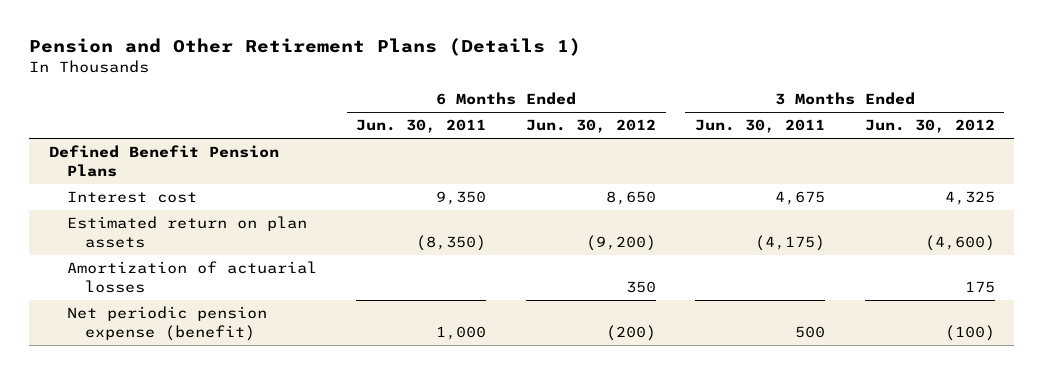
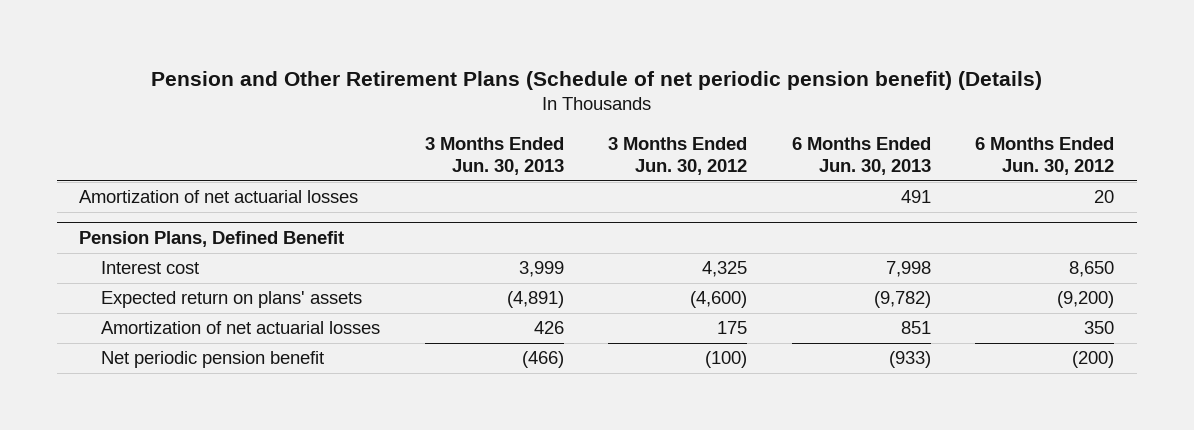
- Pension and Other Retirement Plans (Details 1)
+ Pension and Other Retirement Plans (Schedule of net periodic pension benefit) (Details)
- | 6 Months Ended Jun. 30, 2011 | 6 Months Ended Jun. 30, 2012 | 3 Months Ended Jun. 30, 2011 | 3 Months Ended Jun. 30, 2012
+ | 3 Months Ended Jun. 30, 2013 | 3 Months Ended Jun. 30, 2012 | 6 Months Ended Jun. 30, 2013 | 6 Months Ended Jun. 30, 2012
- Defined Benefit Pension Plans
+ Amortization of net actuarial losses | | | 491 | 20
+ Pension Plans, Defined Benefit
- Estimated return on plan assets | (8,350) | (9,200) | (4,175) | (4,600)
- Amortization of actuarial losses | | 350 | | 175
- Net periodic pension expense (benefit) | 1,000 | (200) | 500 | (100)
+ Expected return on plans' assets | (4,891) | (4,600) | (9,782) | (9,200)
+ Amortization of net actuarial losses | 426 | 175 | 851 | 350
+ Net periodic pension benefit | (466) | (100) | (933) | (200)

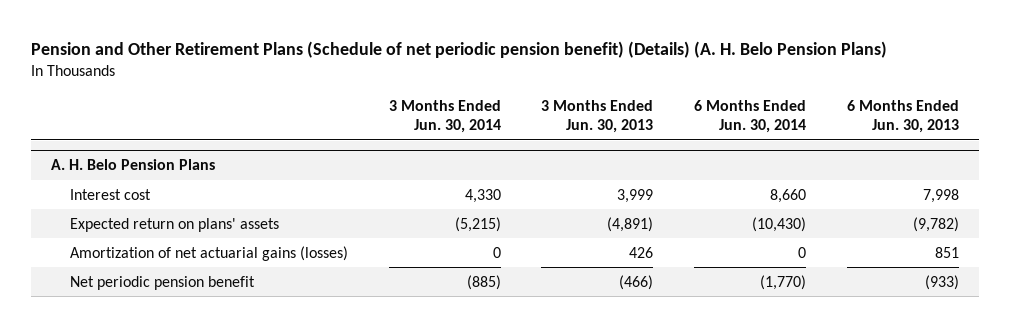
- Pension and Other Retirement Plans (Schedule of net periodic pension benefit) (Details)
+ Pension and Other Retirement Plans (Schedule of net periodic pension benefit) (Details) (A. H. Belo Pension Plans)
- | 3 Months Ended Jun. 30, 2013 | 3 Months Ended Jun. 30, 2012 | 6 Months Ended Jun. 30, 2013 | 6 Months Ended Jun. 30, 2012
+ | 3 Months Ended Jun. 30, 2014 | 3 Months Ended Jun. 30, 2013 | 6 Months Ended Jun. 30, 2014 | 6 Months Ended Jun. 30, 2013
- Amortization of net actuarial losses | | | 491 | 20
- Pension Plans, Defined Benefit
+ A. H. Belo Pension Plans
- Amortization of net actuarial losses | 426 | 175 | 851 | 350
+ Amortization of net actuarial gains (losses) | 0 | 426 | 0 | 851

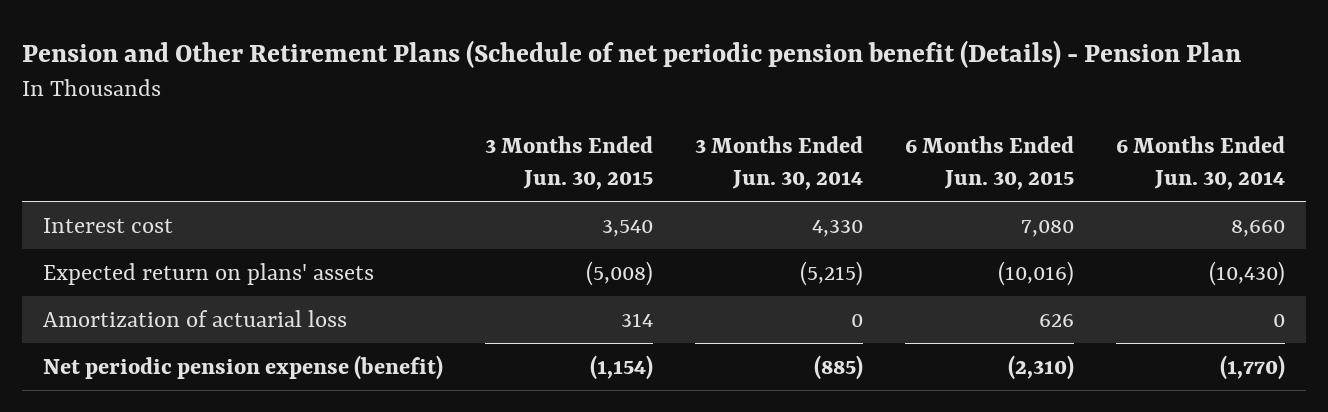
- Pension and Other Retirement Plans (Schedule of net periodic pension benefit) (Details) (A. H. Belo Pension Plans)
+ Pension and Other Retirement Plans (Schedule of net periodic pension benefit (Details) - Pension Plan
- | 3 Months Ended Jun. 30, 2014 | 3 Months Ended Jun. 30, 2013 | 6 Months Ended Jun. 30, 2014 | 6 Months Ended Jun. 30, 2013
+ | 3 Months Ended Jun. 30, 2015 | 3 Months Ended Jun. 30, 2014 | 6 Months Ended Jun. 30, 2015 | 6 Months Ended Jun. 30, 2014
- A. H. Belo Pension Plans
- Amortization of net actuarial gains (losses) | 0 | 426 | 0 | 851
- Net periodic pension benefit | (885) | (466) | (1,770) | (933)
+ Amortization of actuarial loss | 314 | 0 | 626 | 0
+ Net periodic pension expense (benefit) | (1,154) | (885) | (2,310) | (1,770)

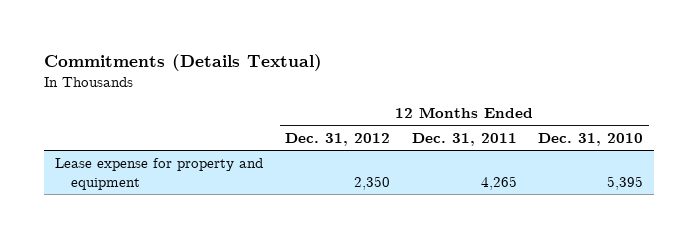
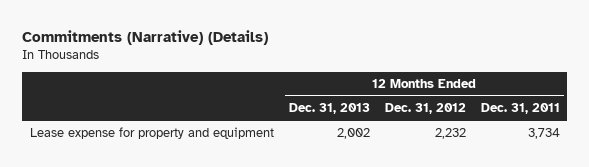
- Commitments (Details Textual)
+ Commitments (Narrative) (Details)
- | 12 Months Ended Dec. 31, 2012 | 12 Months Ended Dec. 31, 2011 | 12 Months Ended Dec. 31, 2010
+ | 12 Months Ended Dec. 31, 2013 | 12 Months Ended Dec. 31, 2012 | 12 Months Ended Dec. 31, 2011
- Lease expense for property and equipment | 2,350 | 4,265 | 5,395
+ Lease expense for property and equipment | 2,002 | 2,232 | 3,734

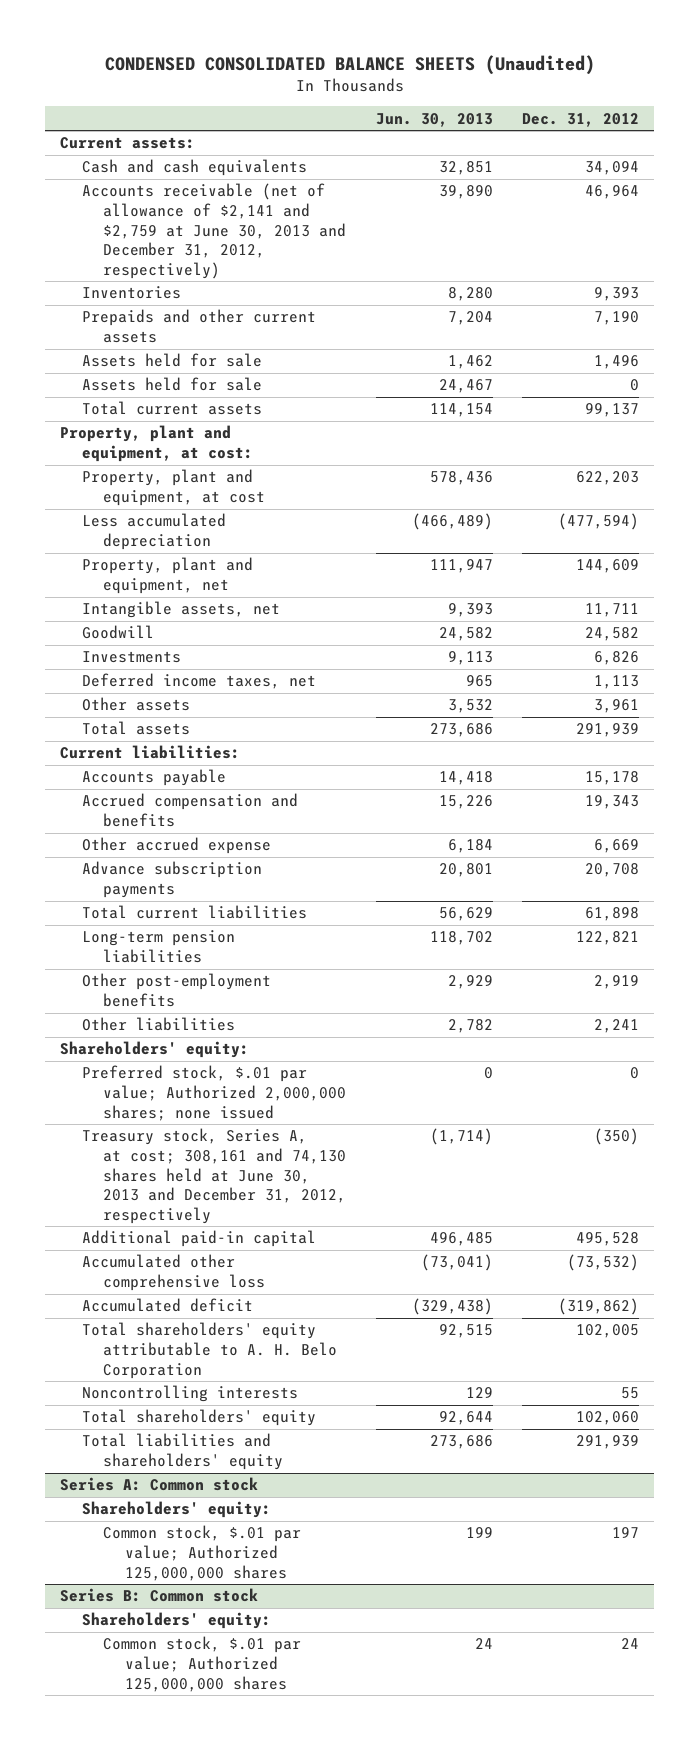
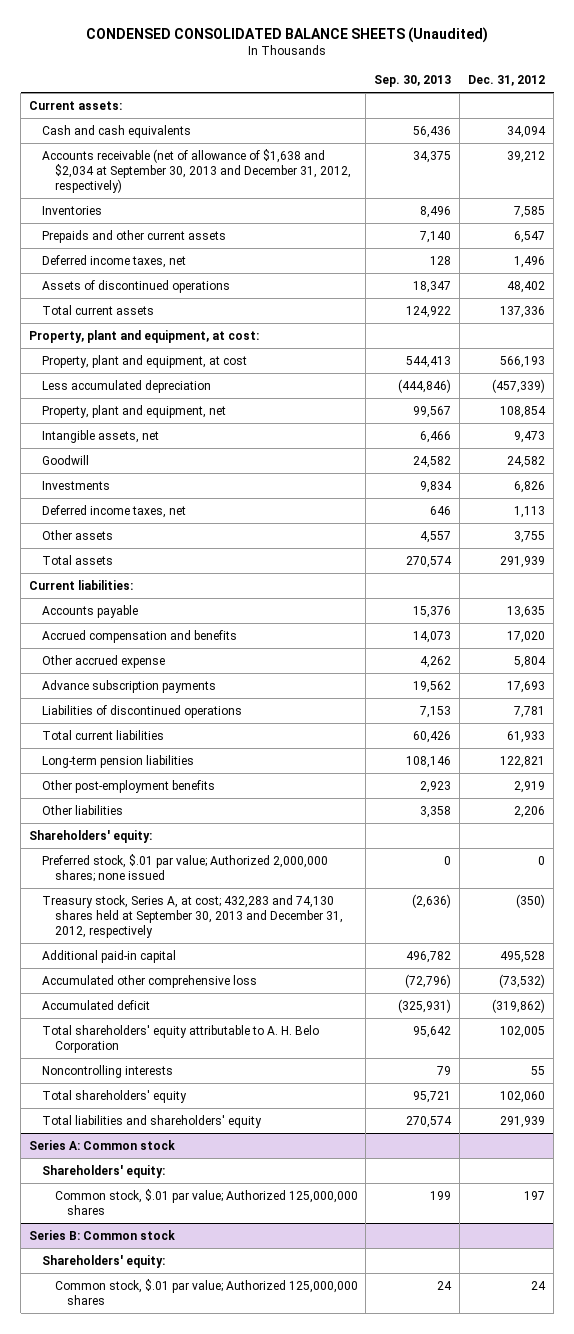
- | Jun. 30, 2013 | Dec. 31, 2012
+ | Sep. 30, 2013 | Dec. 31, 2012
- Accounts receivable (net of allowance of $2,141 and $2,759 at June 30, 2013 and December 31, 2012, respectively) | 39,890 | 46,964
- Inventories | 8,280 | 9,393
- Prepaids and other current assets | 7,204 | 7,190
- Assets held for sale | 1,462 | 1,496
- Assets held for sale | 24,467 | 0
- Total current assets | 114,154 | 99,137
+ Accounts receivable (net of allowance of $1,638 and $2,034 at September 30, 2013 and December 31, 2012, respectively) | 34,375 | 39,212
+ Inventories | 8,496 | 7,585
+ Prepaids and other current assets | 7,140 | 6,547
+ Deferred income taxes, net | 128 | 1,496
+ Assets of discontinued operations | 18,347 | 48,402
+ Total current assets | 124,922 | 137,336
- Property, plant and equipment, at cost | 578,436 | 622,203
- Less accumulated depreciation | (466,489) | (477,594)
- Property, plant and equipment, net | 111,947 | 144,609
- Intangible assets, net | 9,393 | 11,711
+ Property, plant and equipment, at cost | 544,413 | 566,193
+ Less accumulated depreciation | (444,846) | (457,339)
+ Property, plant and equipment, net | 99,567 | 108,854
+ Intangible assets, net | 6,466 | 9,473
- Other assets | 3,532 | 3,961
+ Other assets | 4,557 | 3,755
- Accounts payable | 14,418 | 15,178
- Accrued compensation and benefits | 15,226 | 19,343
- Other accrued expense | 6,184 | 6,669
- Advance subscription payments | 20,801 | 20,708
- Total current liabilities | 56,629 | 61,898
+ Accounts payable | 15,376 | 13,635
+ Accrued compensation and benefits | 14,073 | 17,020
+ Other accrued expense | 4,262 | 5,804
+ Advance subscription payments | 19,562 | 17,693
+ Liabilities of discontinued operations | 7,153 | 7,781
+ Total current liabilities | 60,426 | 61,933
- Other liabilities | 2,782 | 2,241
+ Other liabilities | 3,358 | 2,206
- Treasury stock, Series A, at cost; 308,161 and 74,130 shares held at June 30, 2013 and December 31, 2012, respectively | (1,714) | (350)
+ Treasury stock, Series A, at cost; 432,283 and 74,130 shares held at September 30, 2013 and December 31, 2012, respectively | (2,636) | (350)

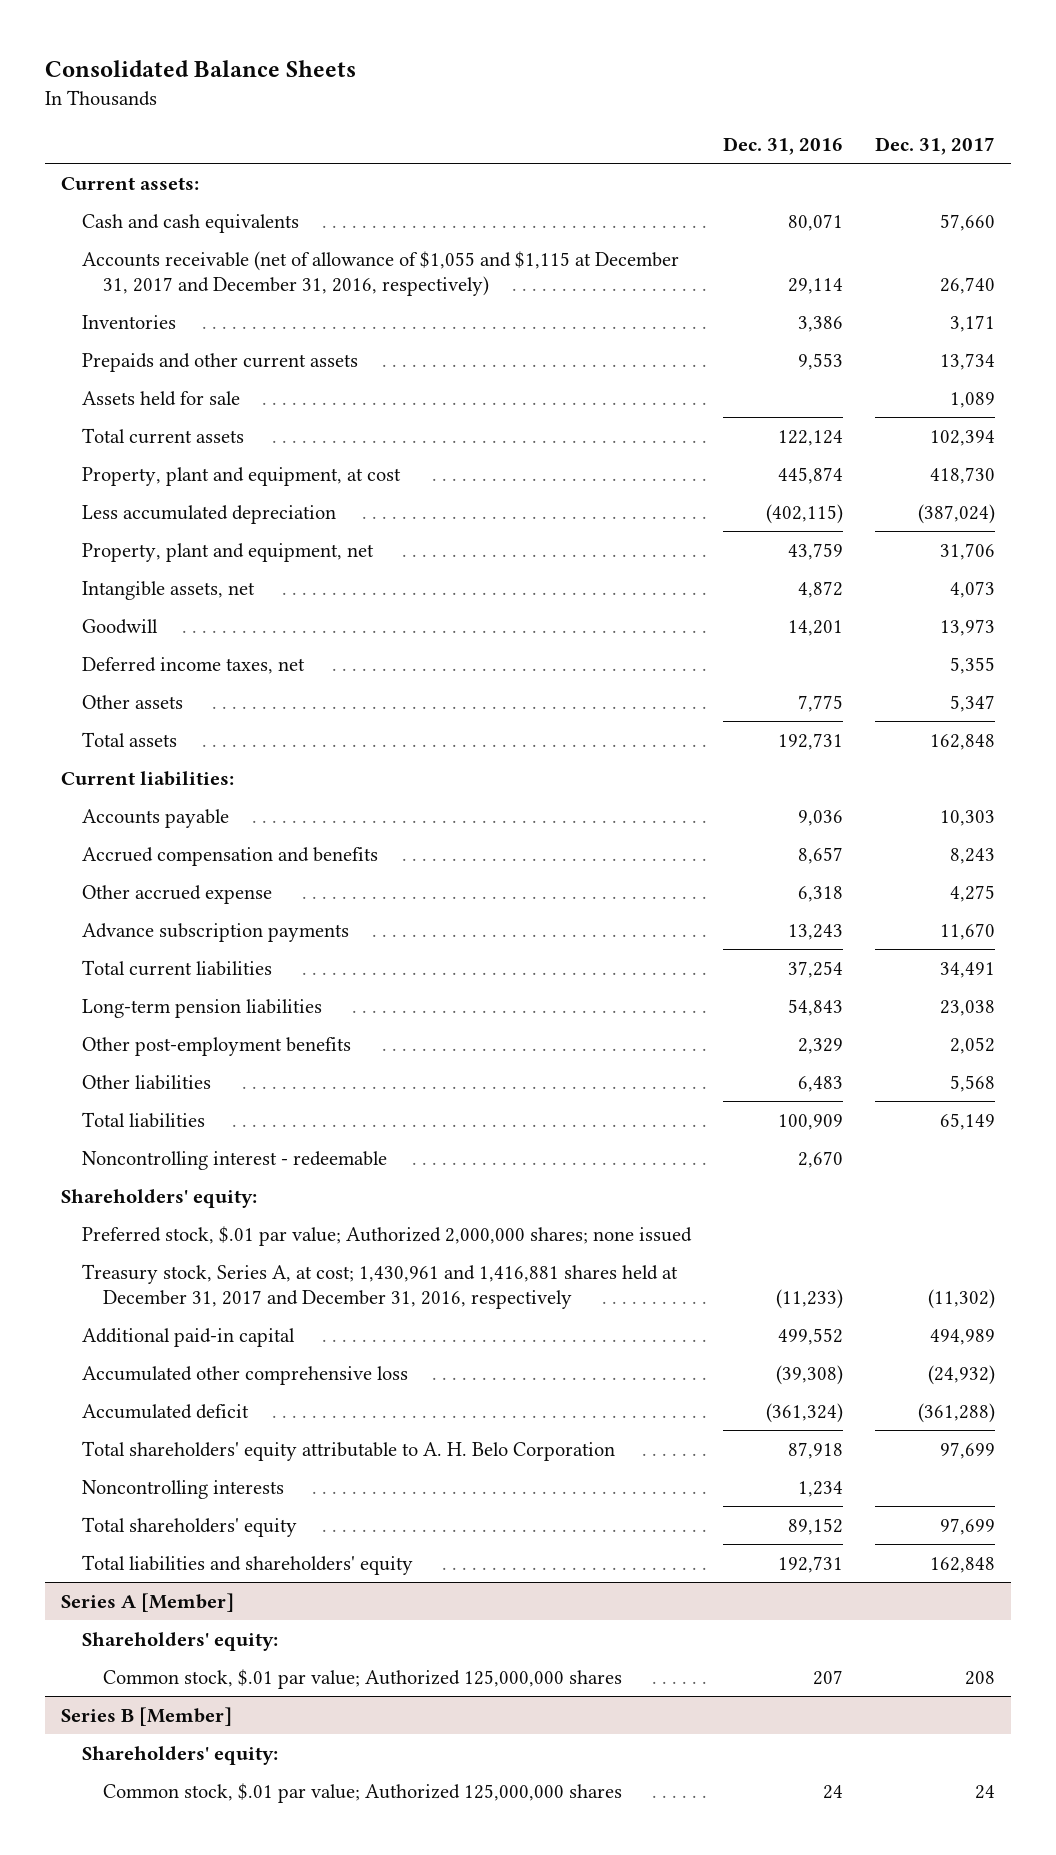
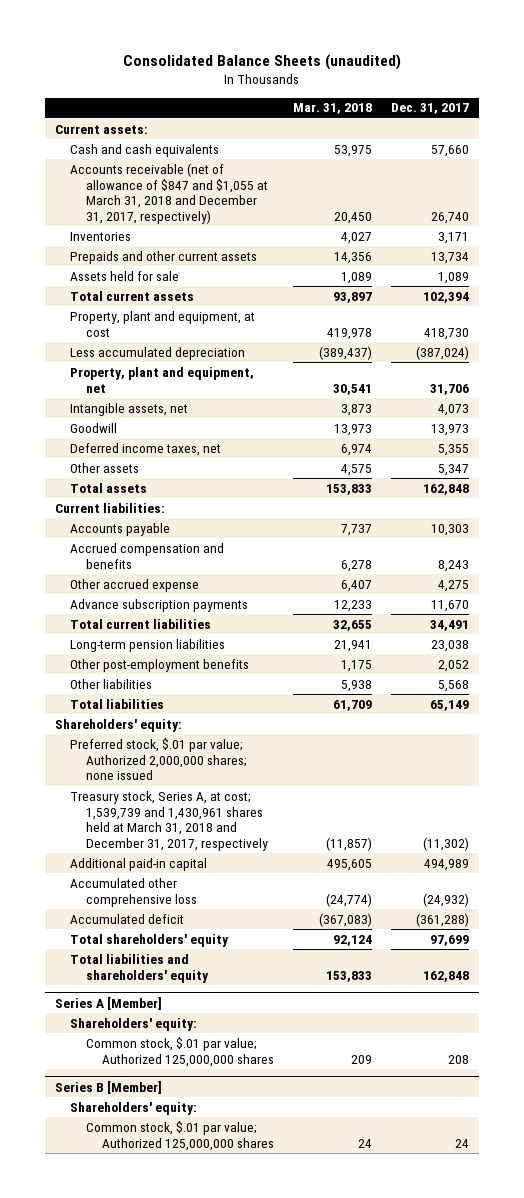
- Consolidated Balance Sheets
+ Consolidated Balance Sheets (unaudited)
- | Dec. 31, 2016 | Dec. 31, 2017
+ | Mar. 31, 2018 | Dec. 31, 2017
- Accounts receivable (net of allowance of $1,055 and $1,115 at December 31, 2017 and December 31, 2016, respectively) | 29,114 | 26,740
+ Accounts receivable (net of allowance of $847 and $1,055 at March 31, 2018 and December 31, 2017, respectively) | 20,450 | 26,740
- Noncontrolling interest - redeemable | 2,670 |
- Treasury stock, Series A, at cost; 1,430,961 and 1,416,881 shares held at December 31, 2017 and December 31, 2016, respectively | (11,233) | (11,302)
+ Treasury stock, Series A, at cost; 1,539,739 and 1,430,961 shares held at March 31, 2018 and December 31, 2017, respectively | (11,857) | (11,302)
- Total shareholders' equity attributable to A. H. Belo Corporation | 87,918 | 97,699
- Noncontrolling interests | 1,234 |

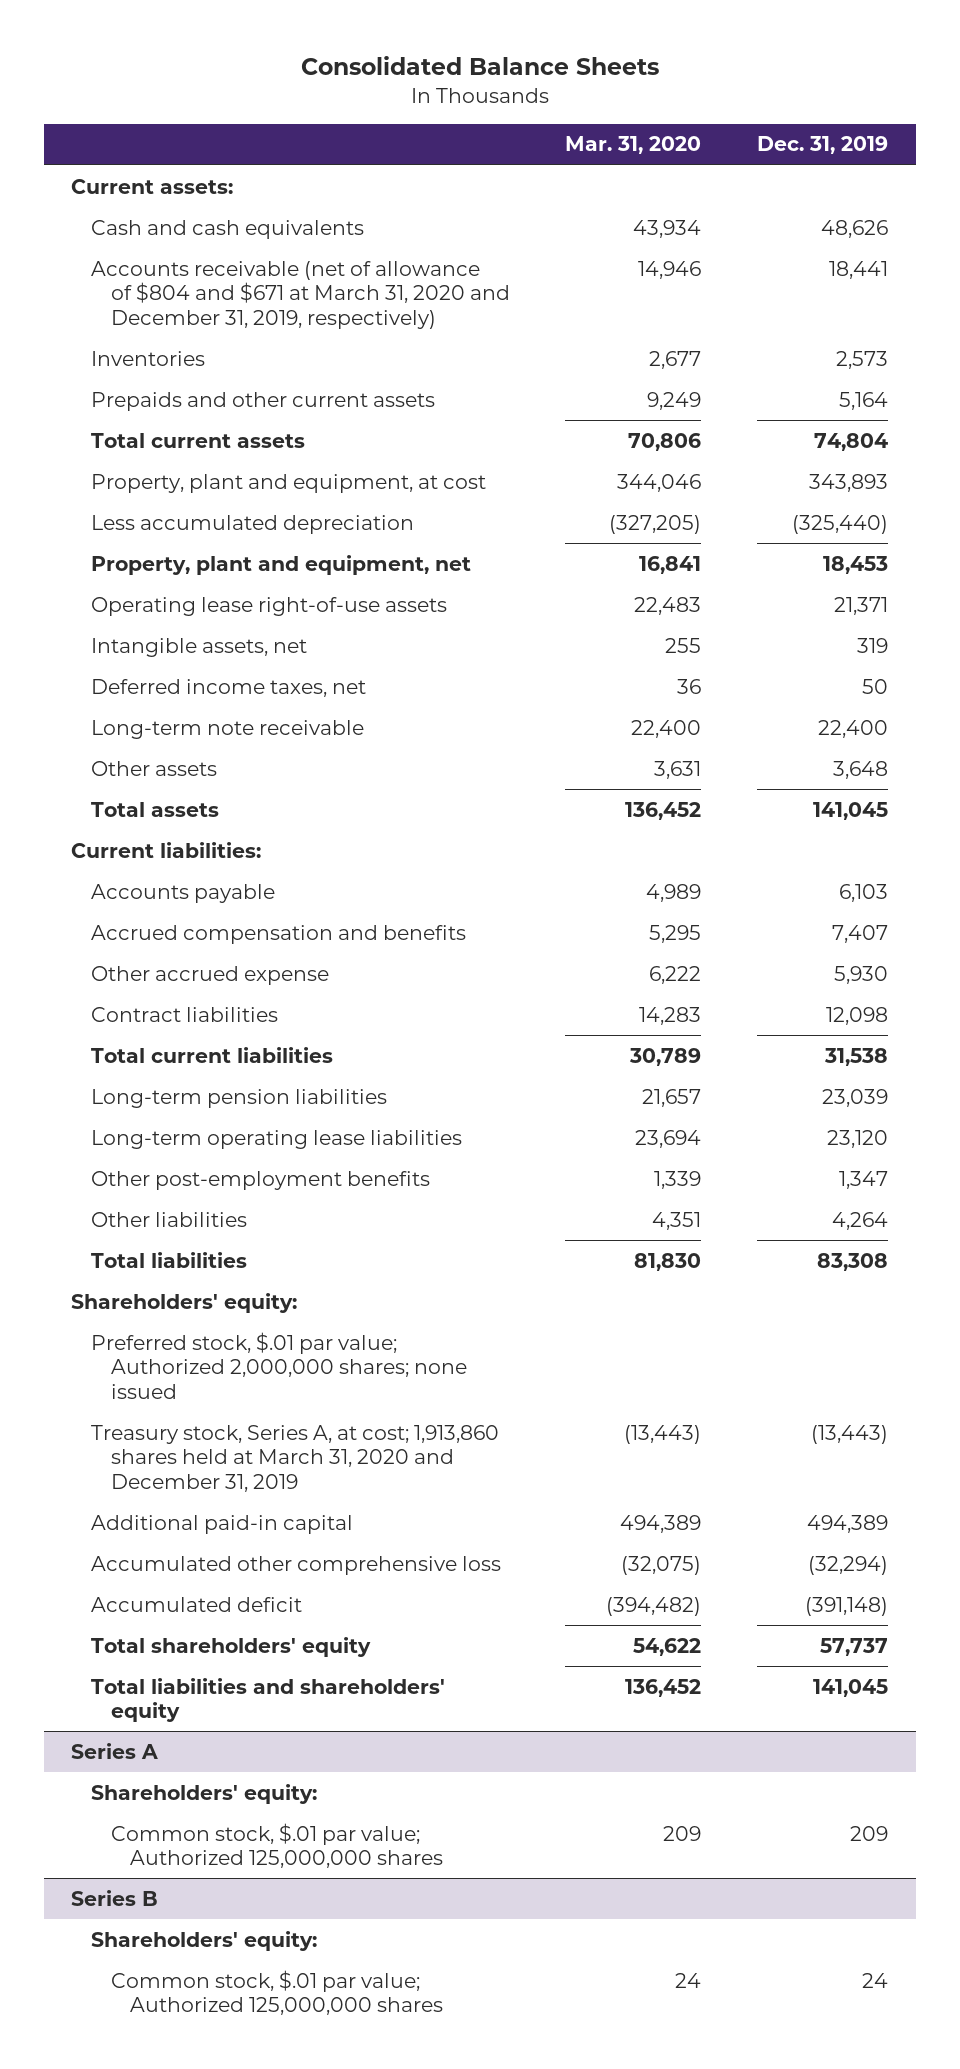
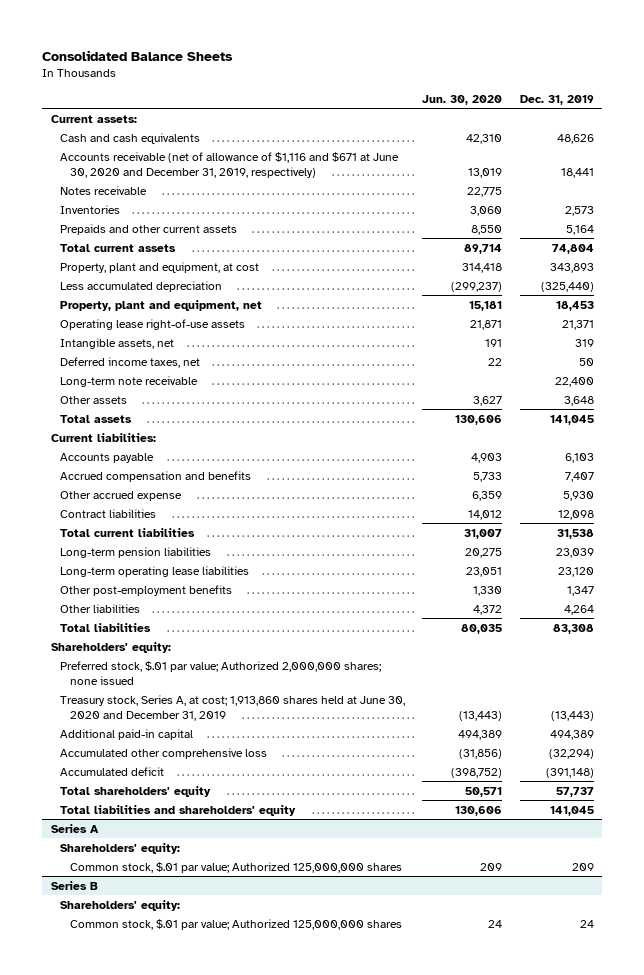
- | Mar. 31, 2020 | Dec. 31, 2019
+ | Jun. 30, 2020 | Dec. 31, 2019
- Accounts receivable (net of allowance of $804 and $671 at March 31, 2020 and December 31, 2019, respectively) | 14,946 | 18,441
+ Accounts receivable (net of allowance of $1,116 and $671 at June 30, 2020 and December 31, 2019, respectively) | 13,019 | 18,441
+ Notes receivable | 22,775 |
- Treasury stock, Series A, at cost; 1,913,860 shares held at March 31, 2020 and December 31, 2019 | (13,443) | (13,443)
+ Treasury stock, Series A, at cost; 1,913,860 shares held at June 30, 2020 and December 31, 2019 | (13,443) | (13,443)

